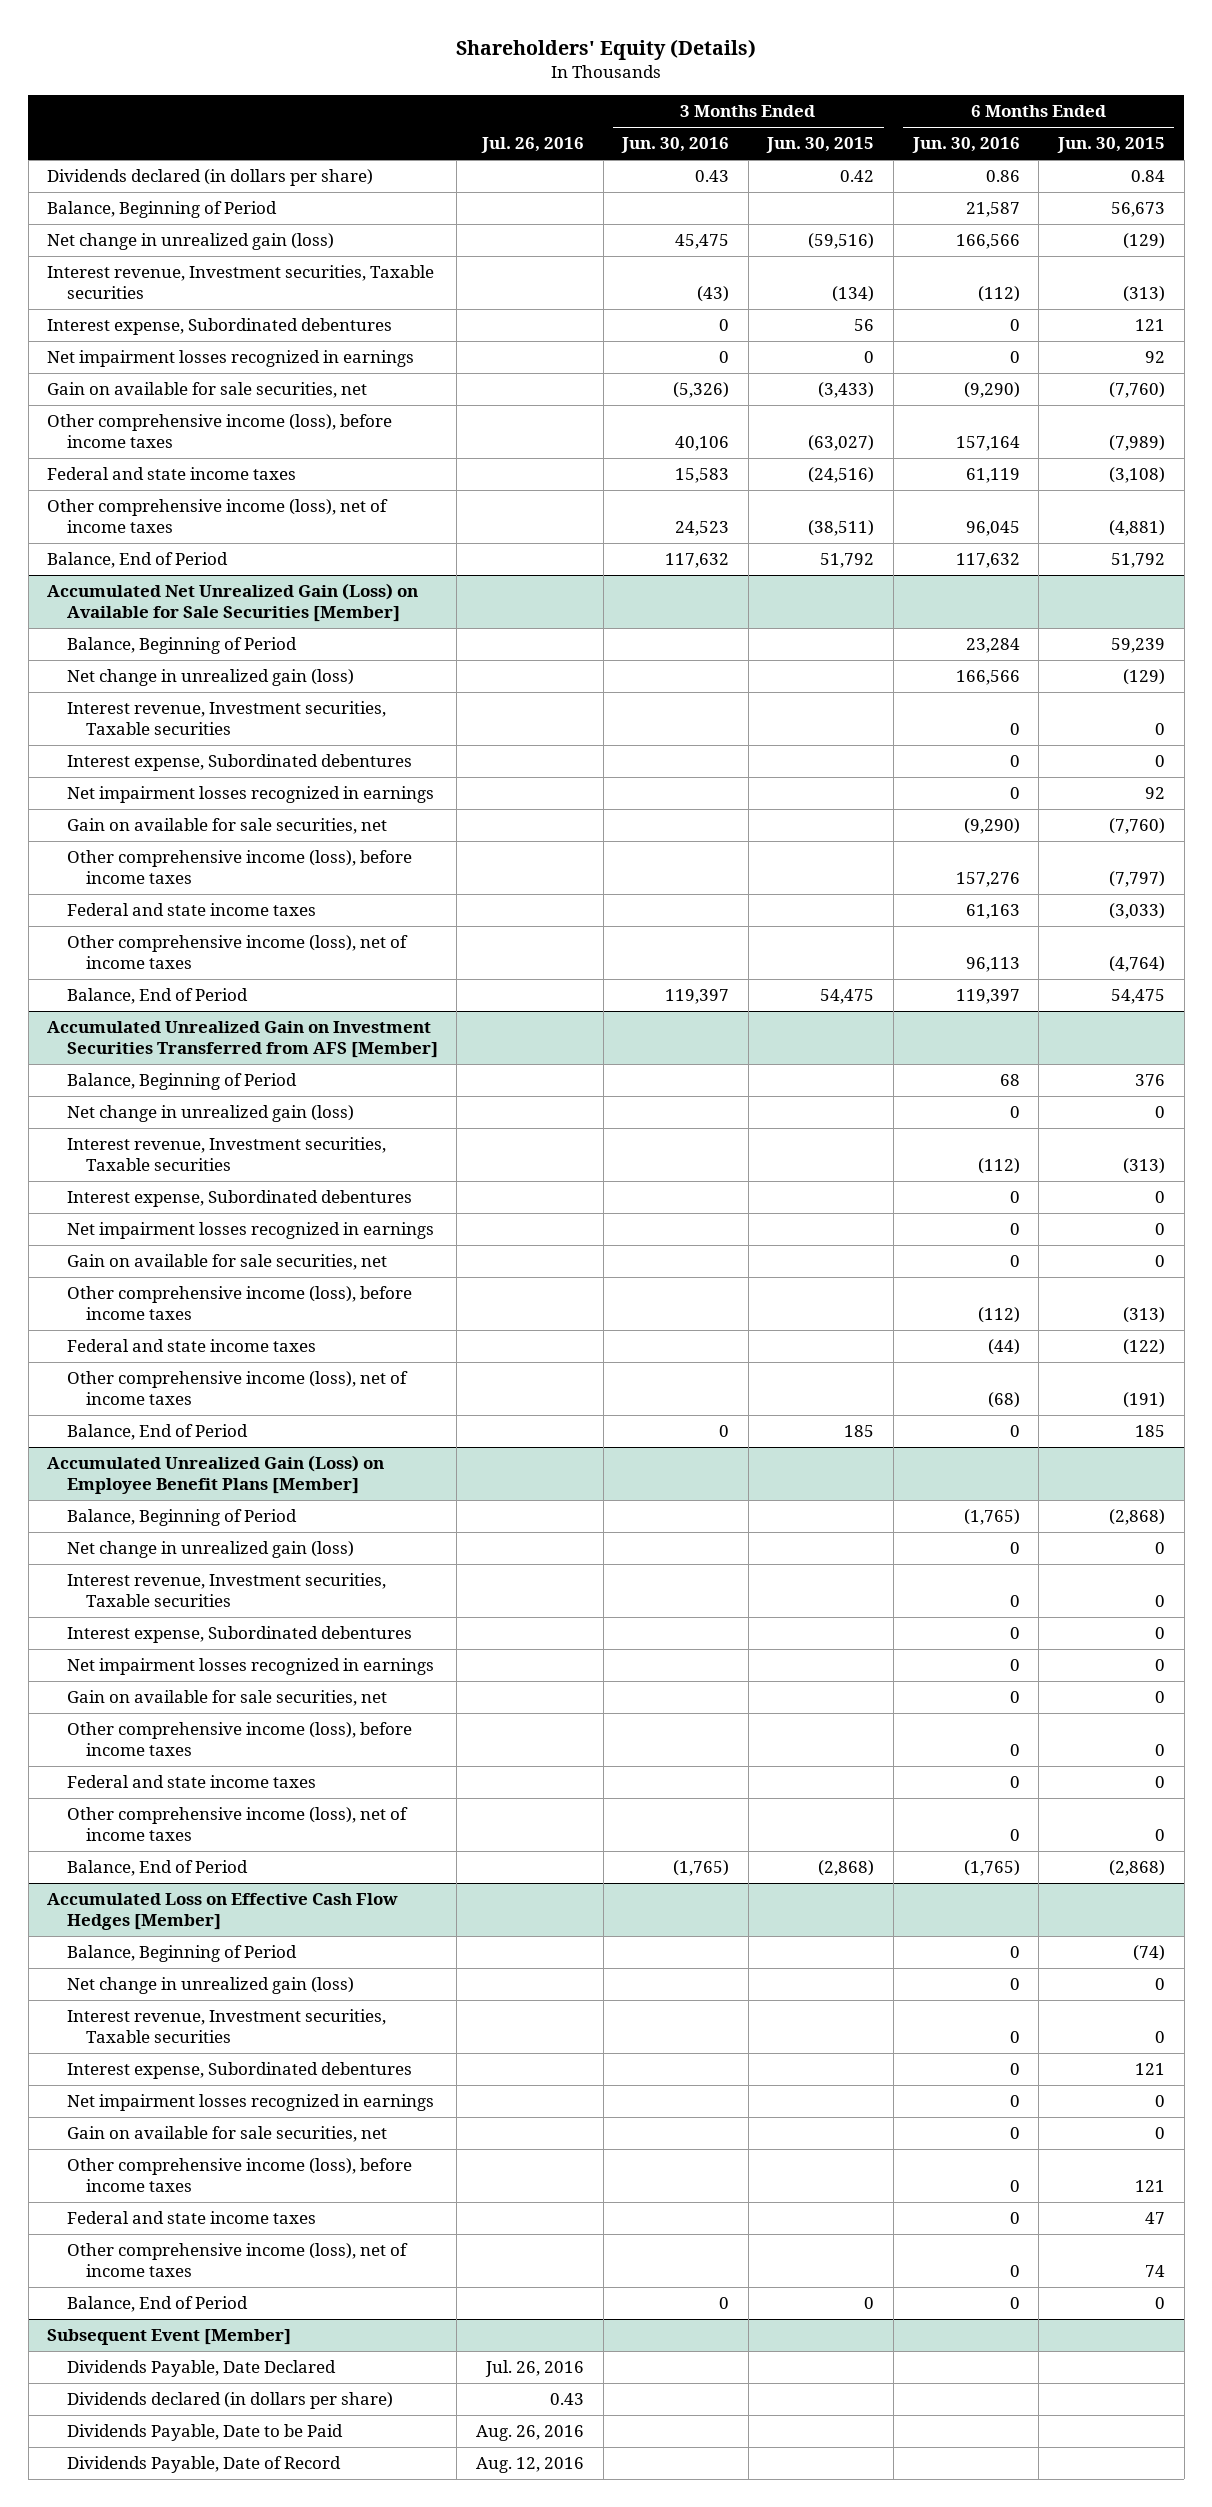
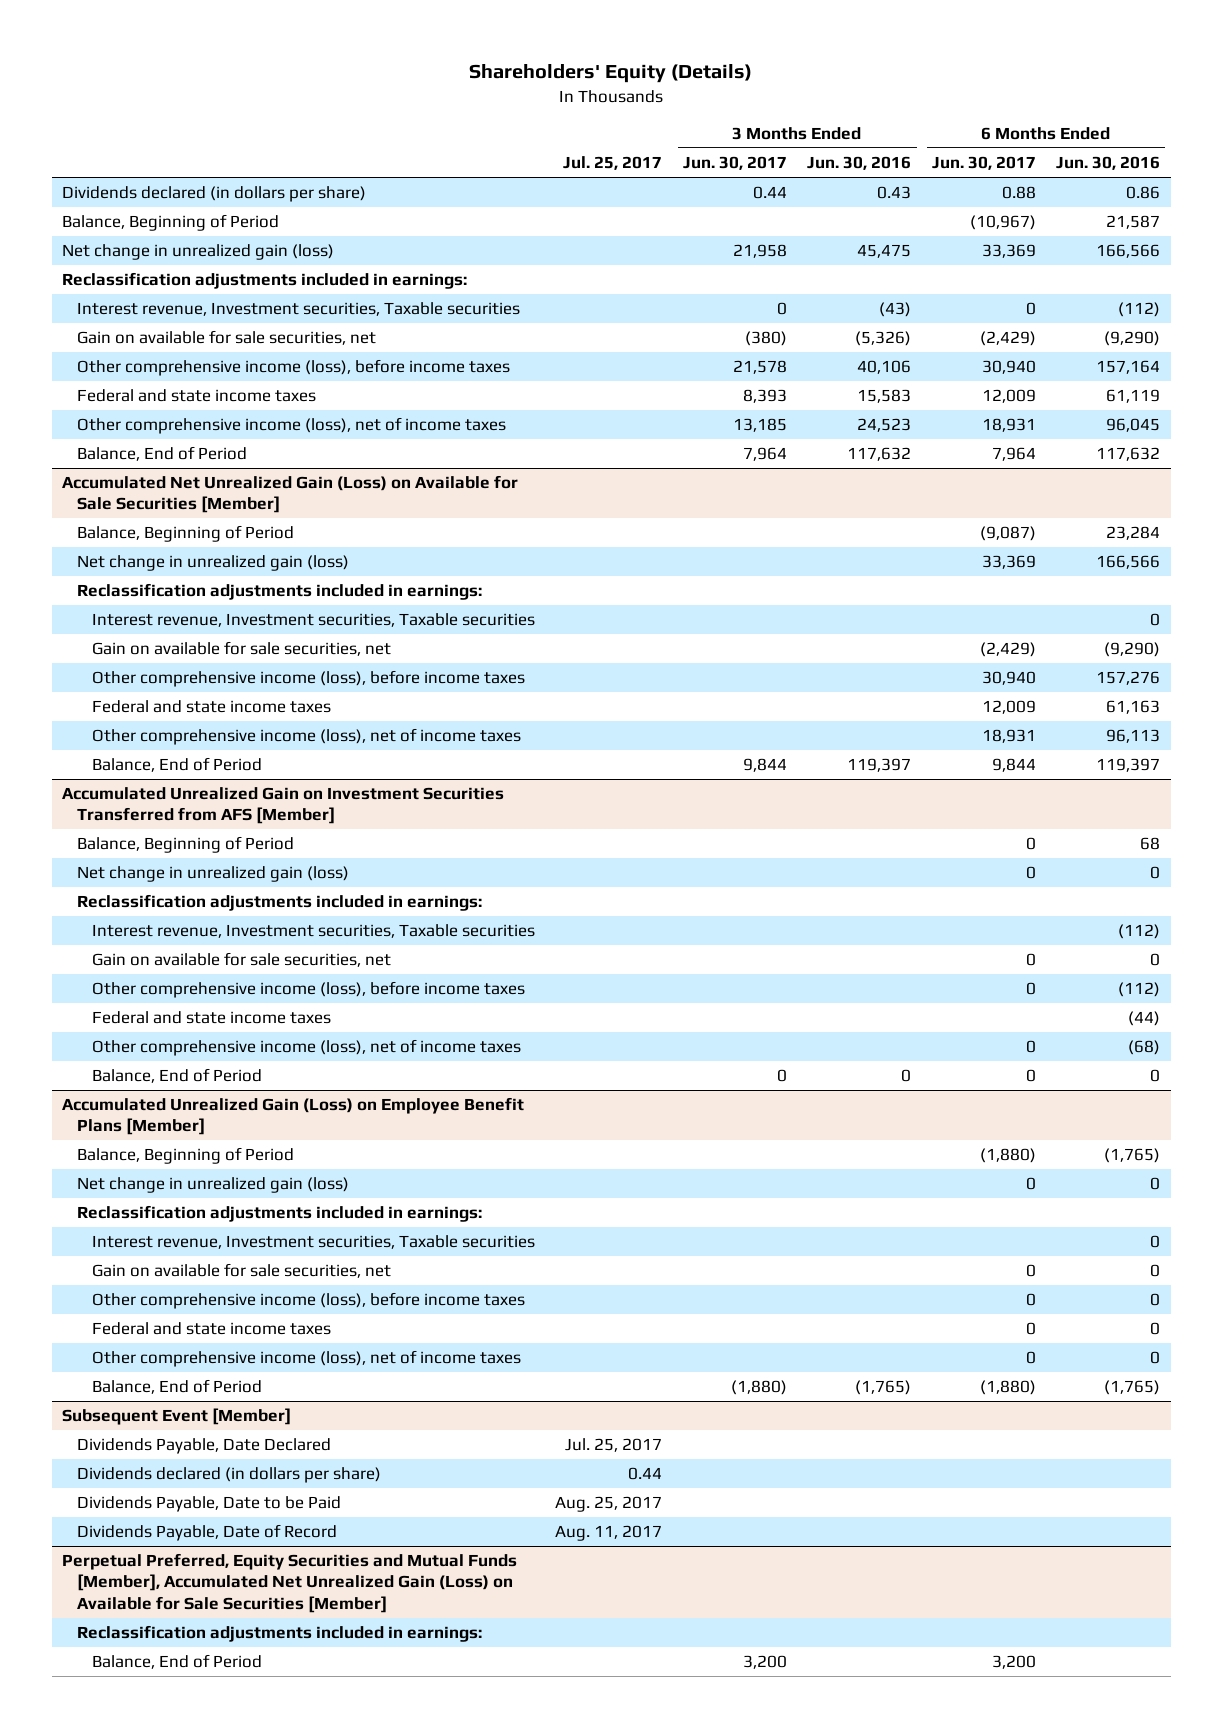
- | Jul. 26, 2016 | 3 Months Ended Jun. 30, 2016 | 3 Months Ended Jun. 30, 2015 | 6 Months Ended Jun. 30, 2016 | 6 Months Ended Jun. 30, 2015
+ | Jul. 25, 2017 | 3 Months Ended Jun. 30, 2017 | 3 Months Ended Jun. 30, 2016 | 6 Months Ended Jun. 30, 2017 | 6 Months Ended Jun. 30, 2016
+ Reclassification adjustments included in earnings:
- Interest expense, Subordinated debentures | | 0 | 56 | 0 | 121
- Net impairment losses recognized in earnings | | 0 | 0 | 0 | 92
@ Accumulated Net Unrealized Gain (Loss) on Available for Sale Securities [Member]
+ Reclassification adjustments included in earnings:
- Interest expense, Subordinated debentures | | | | 0 | 0
- Net impairment losses recognized in earnings | | | | 0 | 92
@ Accumulated Unrealized Gain on Investment Securities Transferred from AFS [Member]
+ Reclassification adjustments included in earnings:
- Interest expense, Subordinated debentures | | | | 0 | 0
- Net impairment losses recognized in earnings | | | | 0 | 0
@ Accumulated Unrealized Gain (Loss) on Employee Benefit Plans [Member]
+ Reclassification adjustments included in earnings:
- Interest expense, Subordinated debentures | | | | 0 | 0
- Net impairment losses recognized in earnings | | | | 0 | 0
- Accumulated Loss on Effective Cash Flow Hedges [Member]
- Balance, Beginning of Period | | | | 0 | (74)
- Net change in unrealized gain (loss) | | | | 0 | 0
- Interest revenue, Investment securities, Taxable securities | | | | 0 | 0
- Interest expense, Subordinated debentures | | | | 0 | 121
- Net impairment losses recognized in earnings | | | | 0 | 0
- Gain on available for sale securities, net | | | | 0 | 0
- Other comprehensive income (loss), before income taxes | | | | 0 | 121
- Federal and state income taxes | | | | 0 | 47
- Other comprehensive income (loss), net of income taxes | | | | 0 | 74
- Balance, End of Period | | 0 | 0 | 0 | 0
+ Perpetual Preferred, Equity Securities and Mutual Funds [Member], Accumulated Net Unrealized Gain (Loss) on Available for Sale Securities [Member]
+ Reclassification adjustments included in earnings:
+ Balance, End of Period | | 3,200 | | 3,200 |

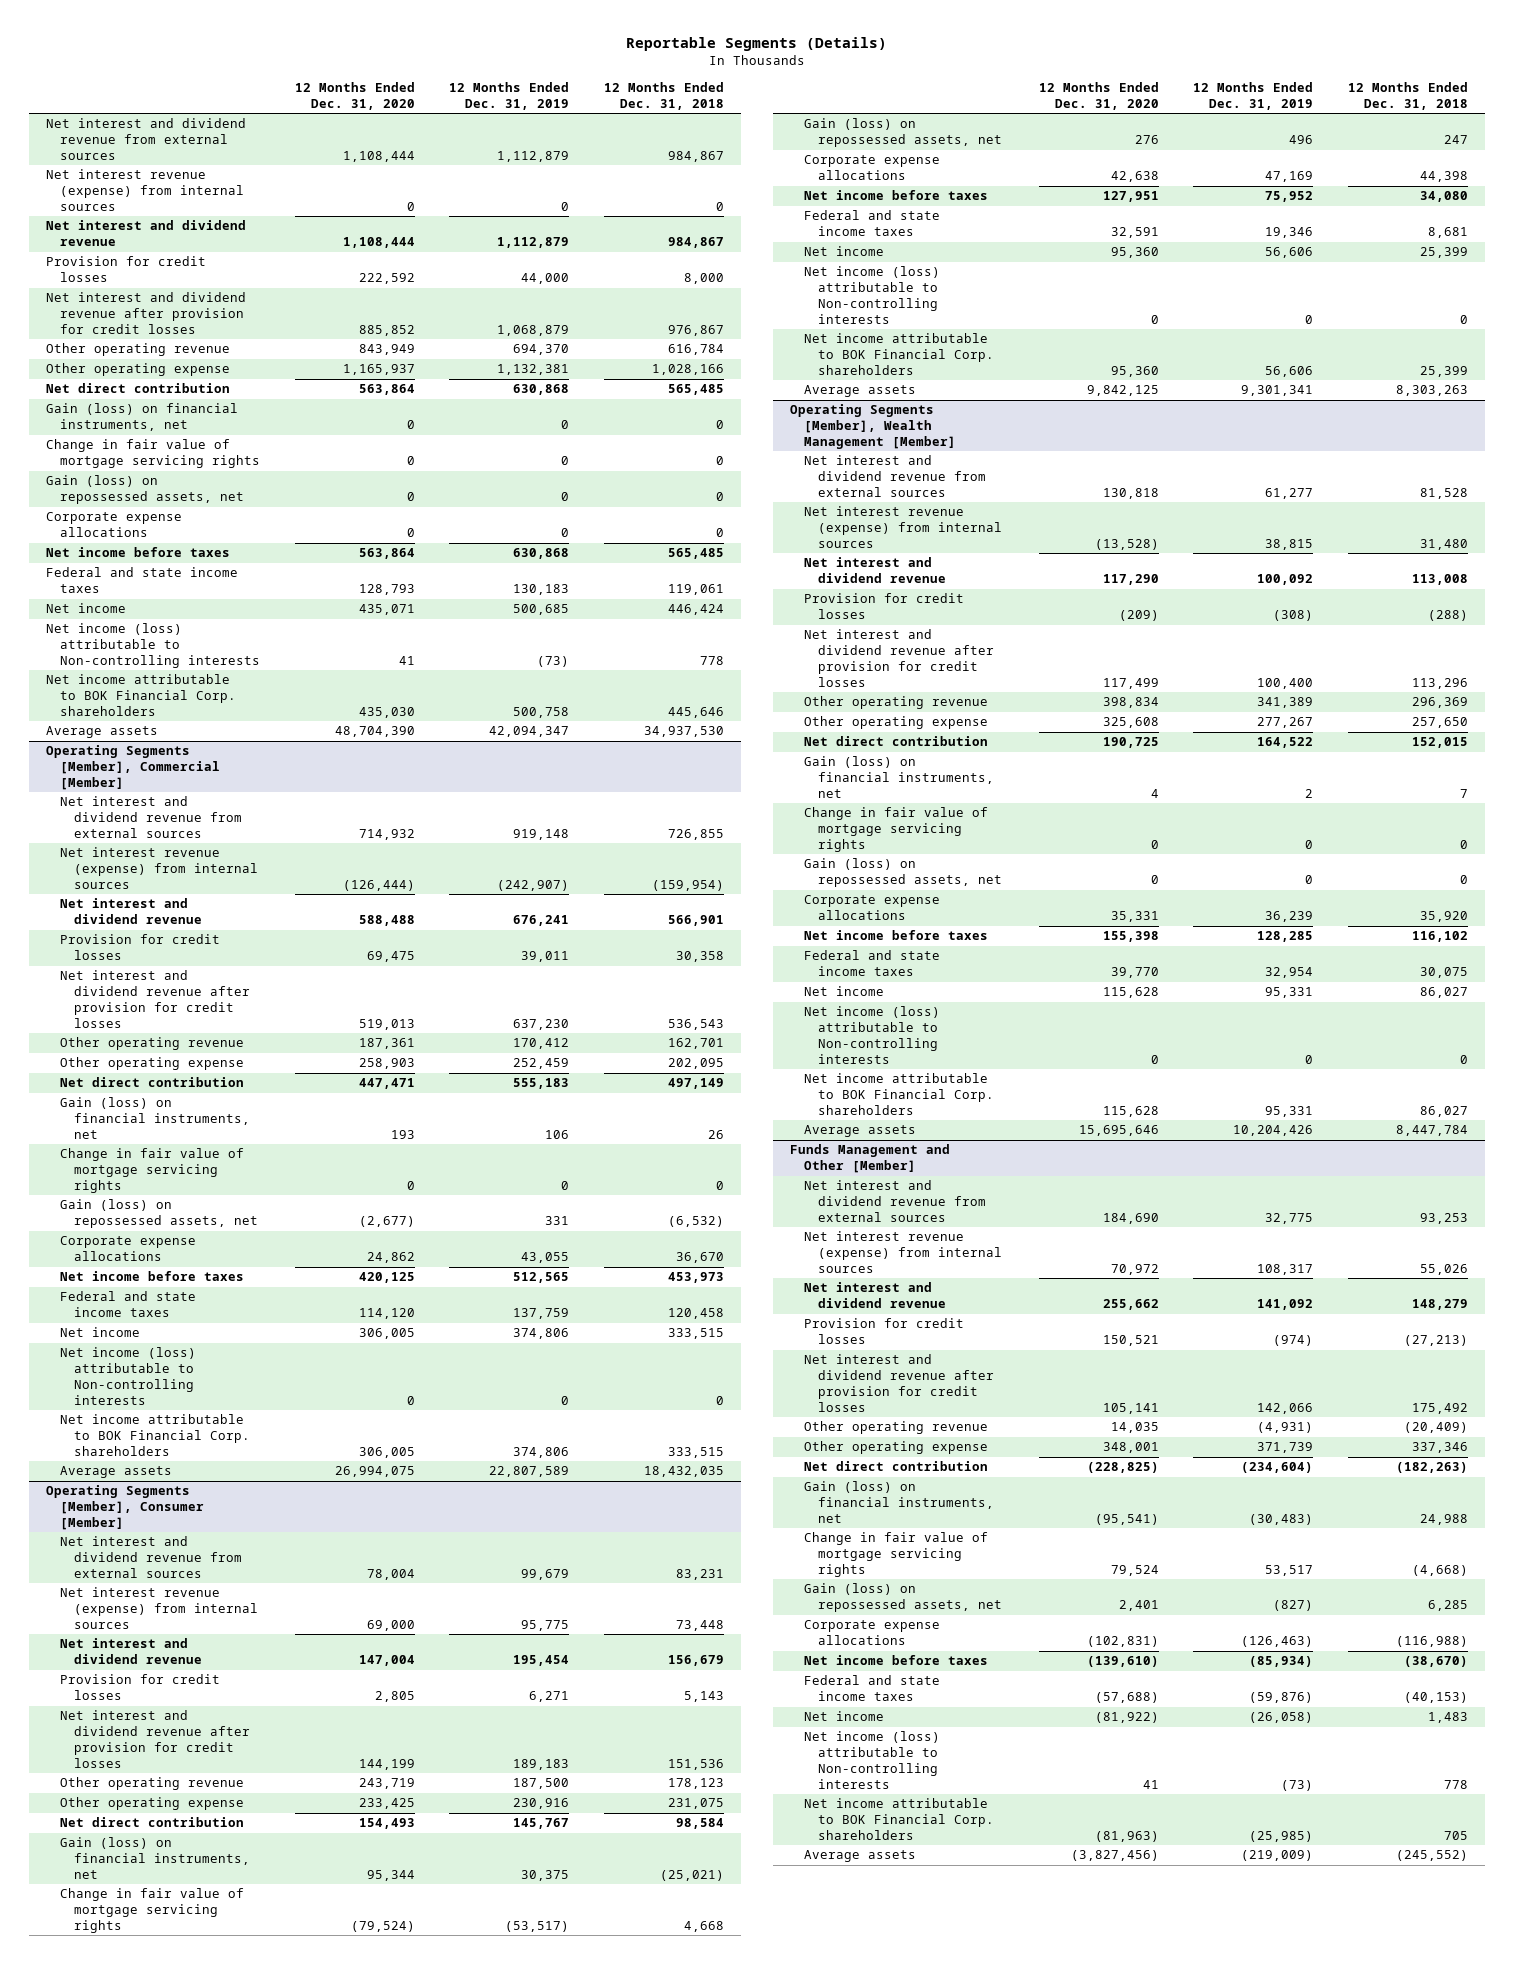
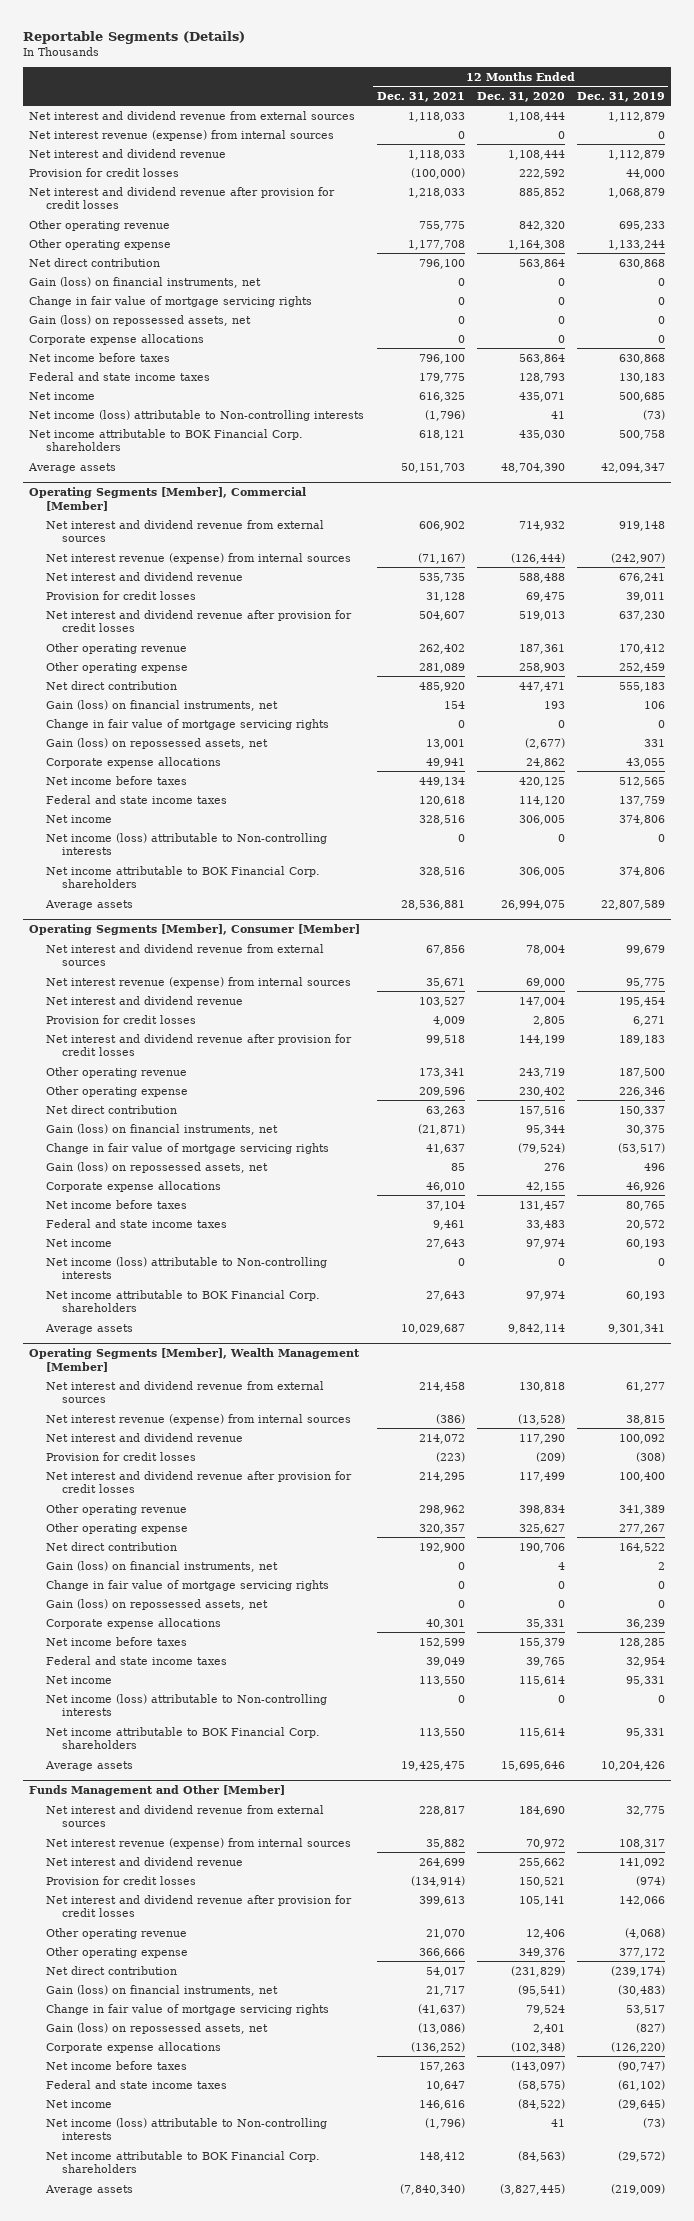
- | 12 Months Ended Dec. 31, 2020 | 12 Months Ended Dec. 31, 2019 | 12 Months Ended Dec. 31, 2018
+ | 12 Months Ended Dec. 31, 2021 | 12 Months Ended Dec. 31, 2020 | 12 Months Ended Dec. 31, 2019
- Other operating revenue | 843,949 | 694,370 | 616,784
- Other operating expense | 1,165,937 | 1,132,381 | 1,028,166
+ Other operating revenue | 755,775 | 842,320 | 695,233
+ Other operating expense | 1,177,708 | 1,164,308 | 1,133,244
@ Operating Segments [Member], Consumer [Member]
- Other operating expense | 233,425 | 230,916 | 231,075
- Net direct contribution | 154,493 | 145,767 | 98,584
+ Other operating expense | 209,596 | 230,402 | 226,346
+ Net direct contribution | 63,263 | 157,516 | 150,337
- Corporate expense allocations | 42,638 | 47,169 | 44,398
- Net income before taxes | 127,951 | 75,952 | 34,080
- Federal and state income taxes | 32,591 | 19,346 | 8,681
- Net income | 95,360 | 56,606 | 25,399
+ Corporate expense allocations | 46,010 | 42,155 | 46,926
+ Net income before taxes | 37,104 | 131,457 | 80,765
+ Federal and state income taxes | 9,461 | 33,483 | 20,572
+ Net income | 27,643 | 97,974 | 60,193
- Net income attributable to BOK Financial Corp. shareholders | 95,360 | 56,606 | 25,399
- Average assets | 9,842,125 | 9,301,341 | 8,303,263
+ Net income attributable to BOK Financial Corp. shareholders | 27,643 | 97,974 | 60,193
+ Average assets | 10,029,687 | 9,842,114 | 9,301,341
@ Operating Segments [Member], Wealth Management [Member]
- Other operating expense | 325,608 | 277,267 | 257,650
- Net direct contribution | 190,725 | 164,522 | 152,015
+ Other operating expense | 320,357 | 325,627 | 277,267
+ Net direct contribution | 192,900 | 190,706 | 164,522
- Net income before taxes | 155,398 | 128,285 | 116,102
- Federal and state income taxes | 39,770 | 32,954 | 30,075
- Net income | 115,628 | 95,331 | 86,027
+ Net income before taxes | 152,599 | 155,379 | 128,285
+ Federal and state income taxes | 39,049 | 39,765 | 32,954
+ Net income | 113,550 | 115,614 | 95,331
- Net income attributable to BOK Financial Corp. shareholders | 115,628 | 95,331 | 86,027
+ Net income attributable to BOK Financial Corp. shareholders | 113,550 | 115,614 | 95,331
@ Funds Management and Other [Member]
- Other operating revenue | 14,035 | (4,931) | (20,409)
- Other operating expense | 348,001 | 371,739 | 337,346
- Net direct contribution | (228,825) | (234,604) | (182,263)
+ Other operating revenue | 21,070 | 12,406 | (4,068)
+ Other operating expense | 366,666 | 349,376 | 377,172
+ Net direct contribution | 54,017 | (231,829) | (239,174)
- Corporate expense allocations | (102,831) | (126,463) | (116,988)
- Net income before taxes | (139,610) | (85,934) | (38,670)
- Federal and state income taxes | (57,688) | (59,876) | (40,153)
- Net income | (81,922) | (26,058) | 1,483
+ Corporate expense allocations | (136,252) | (102,348) | (126,220)
+ Net income before taxes | 157,263 | (143,097) | (90,747)
+ Federal and state income taxes | 10,647 | (58,575) | (61,102)
+ Net income | 146,616 | (84,522) | (29,645)
- Net income attributable to BOK Financial Corp. shareholders | (81,963) | (25,985) | 705
- Average assets | (3,827,456) | (219,009) | (245,552)
+ Net income attributable to BOK Financial Corp. shareholders | 148,412 | (84,563) | (29,572)
+ Average assets | (7,840,340) | (3,827,445) | (219,009)

